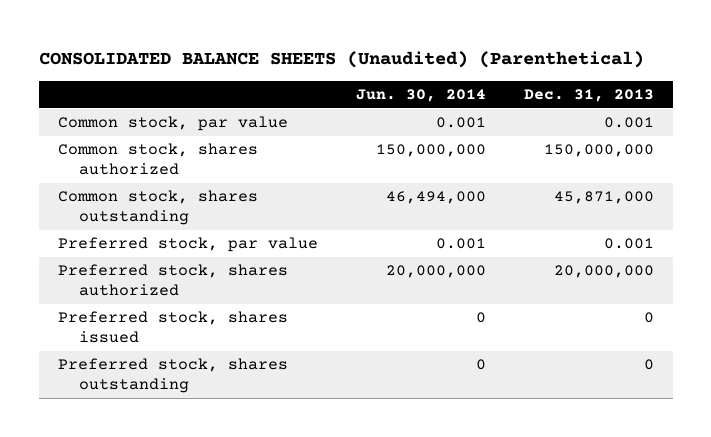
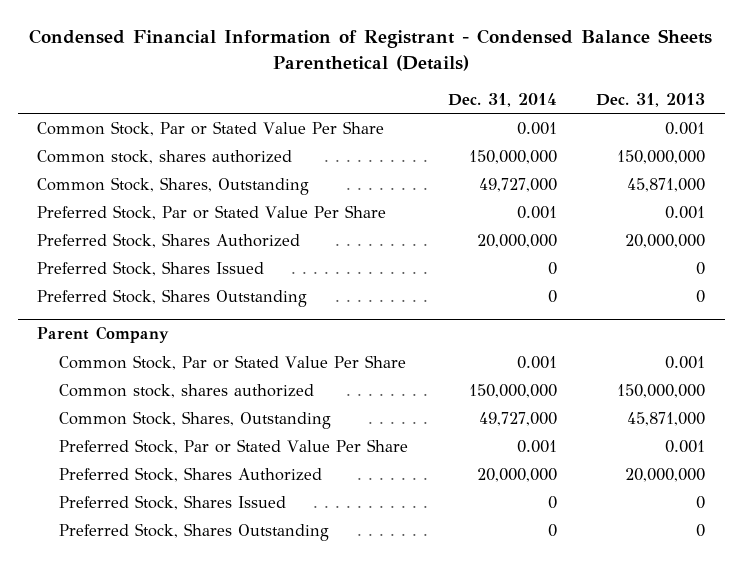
- CONSOLIDATED BALANCE SHEETS (Unaudited) (Parenthetical)
+ Condensed Financial Information of Registrant - Condensed Balance Sheets Parenthetical (Details)
- | Jun. 30, 2014 | Dec. 31, 2013
+ | Dec. 31, 2014 | Dec. 31, 2013
- Common stock, par value | 0.001 | 0.001
+ Common Stock, Par or Stated Value Per Share | 0.001 | 0.001
- Common stock, shares outstanding | 46,494,000 | 45,871,000
- Preferred stock, par value | 0.001 | 0.001
- Preferred stock, shares authorized | 20,000,000 | 20,000,000
- Preferred stock, shares issued | 0 | 0
- Preferred stock, shares outstanding | 0 | 0
+ Common Stock, Shares, Outstanding | 49,727,000 | 45,871,000
+ Preferred Stock, Par or Stated Value Per Share | 0.001 | 0.001
+ Preferred Stock, Shares Authorized | 20,000,000 | 20,000,000
+ Preferred Stock, Shares Issued | 0 | 0
+ Preferred Stock, Shares Outstanding | 0 | 0
+ Parent Company
+ Common Stock, Par or Stated Value Per Share | 0.001 | 0.001
+ Common stock, shares authorized | 150,000,000 | 150,000,000
+ Common Stock, Shares, Outstanding | 49,727,000 | 45,871,000
+ Preferred Stock, Par or Stated Value Per Share | 0.001 | 0.001
+ Preferred Stock, Shares Authorized | 20,000,000 | 20,000,000
+ Preferred Stock, Shares Issued | 0 | 0
+ Preferred Stock, Shares Outstanding | 0 | 0

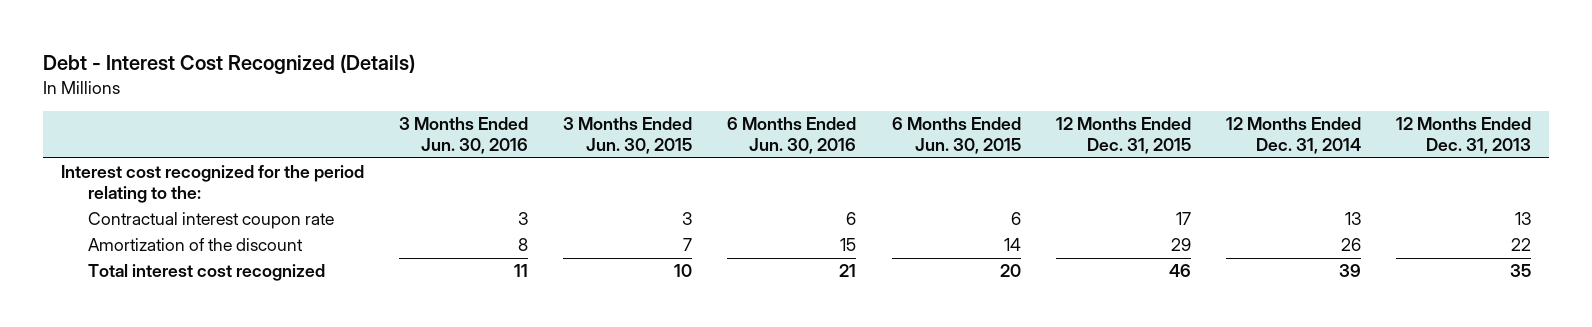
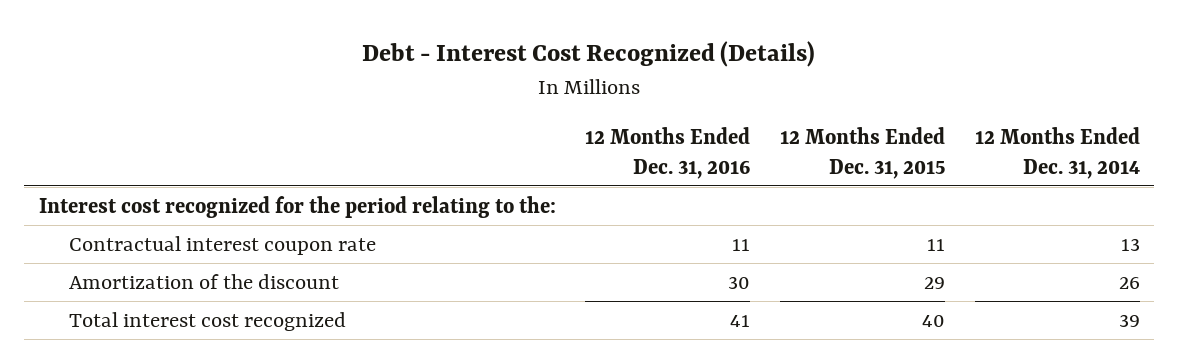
- | 3 Months Ended Jun. 30, 2016 | 3 Months Ended Jun. 30, 2015 | 6 Months Ended Jun. 30, 2016 | 6 Months Ended Jun. 30, 2015 | 12 Months Ended Dec. 31, 2015 | 12 Months Ended Dec. 31, 2014 | 12 Months Ended Dec. 31, 2013
+ | 12 Months Ended Dec. 31, 2016 | 12 Months Ended Dec. 31, 2015 | 12 Months Ended Dec. 31, 2014
- Contractual interest coupon rate | 3 | 3 | 6 | 6 | 17 | 13 | 13
+ Contractual interest coupon rate | 11 | 11 | 13
- Total interest cost recognized | 11 | 10 | 21 | 20 | 46 | 39 | 35
+ Total interest cost recognized | 41 | 40 | 39

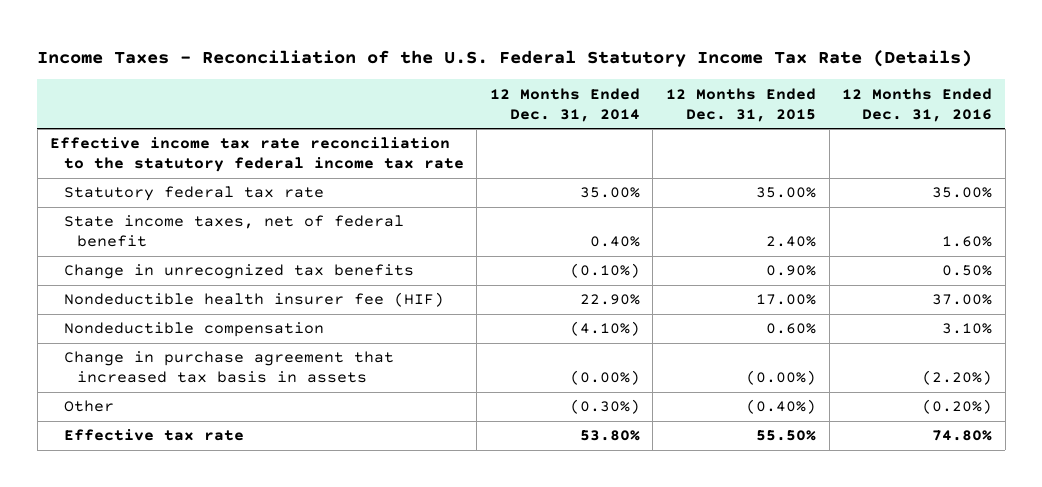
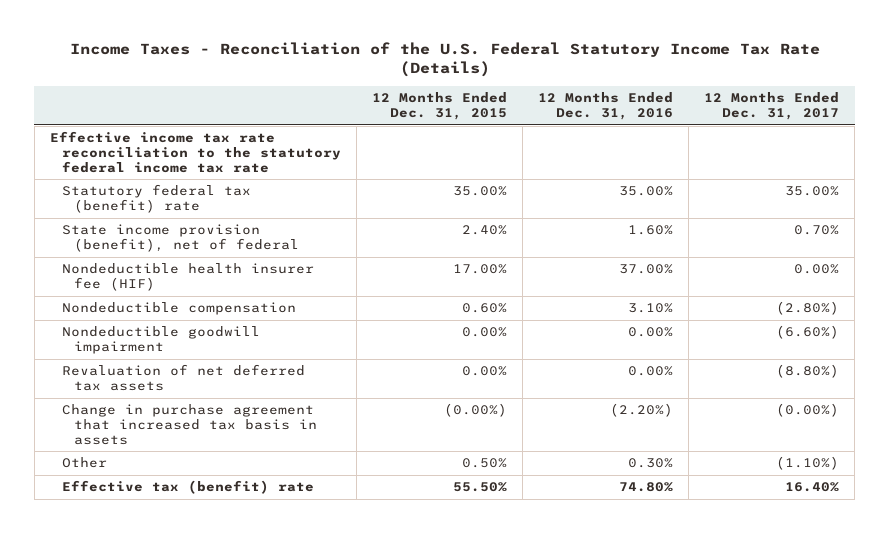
- | 12 Months Ended Dec. 31, 2014 | 12 Months Ended Dec. 31, 2015 | 12 Months Ended Dec. 31, 2016
+ | 12 Months Ended Dec. 31, 2015 | 12 Months Ended Dec. 31, 2016 | 12 Months Ended Dec. 31, 2017
- Statutory federal tax rate | 35.00% | 35.00% | 35.00%
- State income taxes, net of federal benefit | 0.40% | 2.40% | 1.60%
- Change in unrecognized tax benefits | (0.10%) | 0.90% | 0.50%
+ Statutory federal tax (benefit) rate | 35.00% | 35.00% | 35.00%
+ State income provision (benefit), net of federal | 2.40% | 1.60% | 0.70%
+ Nondeductible goodwill impairment | 0.00% | 0.00% | (6.60%)
+ Revaluation of net deferred tax assets | 0.00% | 0.00% | (8.80%)
- Other | (0.30%) | (0.40%) | (0.20%)
- Effective tax rate | 53.80% | 55.50% | 74.80%
+ Other | 0.50% | 0.30% | (1.10%)
+ Effective tax (benefit) rate | 55.50% | 74.80% | 16.40%

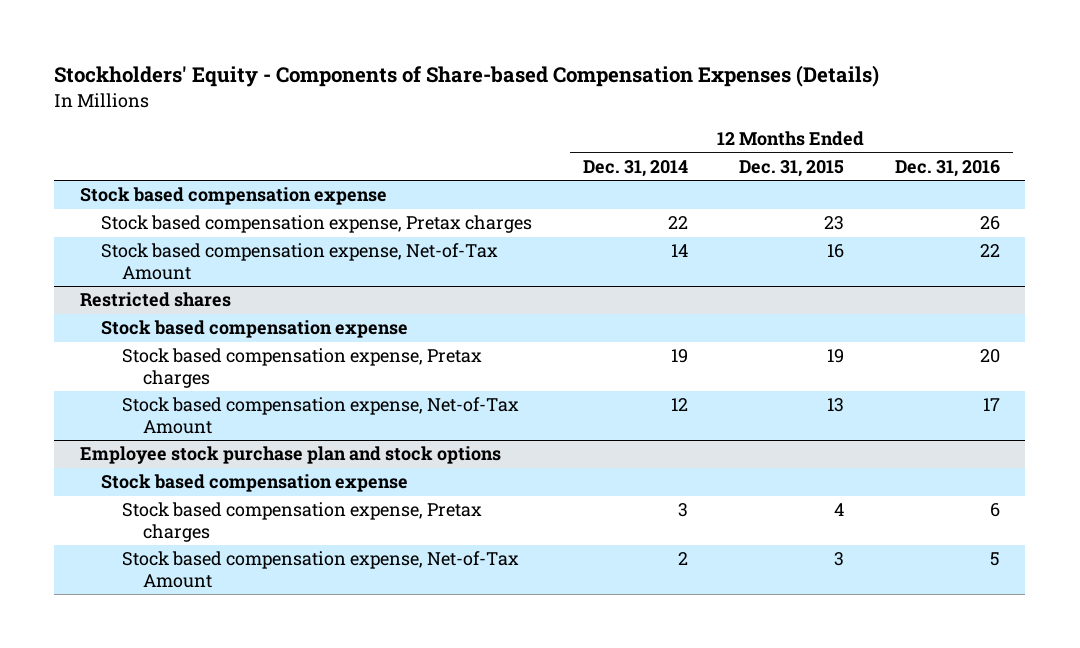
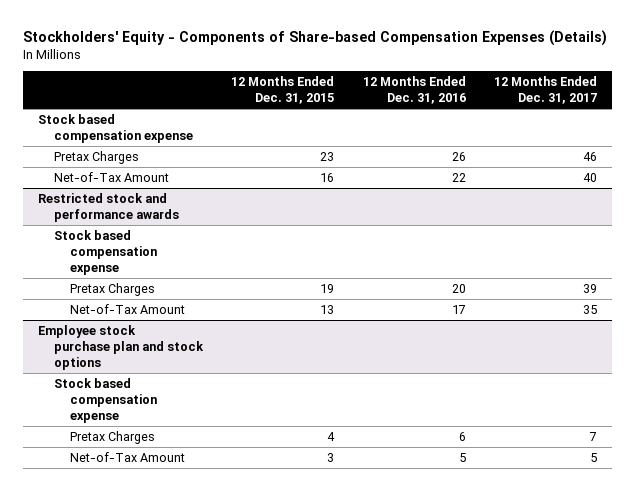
- | 12 Months Ended Dec. 31, 2014 | 12 Months Ended Dec. 31, 2015 | 12 Months Ended Dec. 31, 2016
+ | 12 Months Ended Dec. 31, 2015 | 12 Months Ended Dec. 31, 2016 | 12 Months Ended Dec. 31, 2017
- Stock based compensation expense, Pretax charges | 22 | 23 | 26
- Stock based compensation expense, Net-of-Tax Amount | 14 | 16 | 22
- Restricted shares
+ Pretax Charges | 23 | 26 | 46
+ Net-of-Tax Amount | 16 | 22 | 40
+ Restricted stock and performance awards
- Stock based compensation expense, Pretax charges | 19 | 19 | 20
- Stock based compensation expense, Net-of-Tax Amount | 12 | 13 | 17
+ Pretax Charges | 19 | 20 | 39
+ Net-of-Tax Amount | 13 | 17 | 35
@ Employee stock purchase plan and stock options
- Stock based compensation expense, Pretax charges | 3 | 4 | 6
- Stock based compensation expense, Net-of-Tax Amount | 2 | 3 | 5
+ Pretax Charges | 4 | 6 | 7
+ Net-of-Tax Amount | 3 | 5 | 5

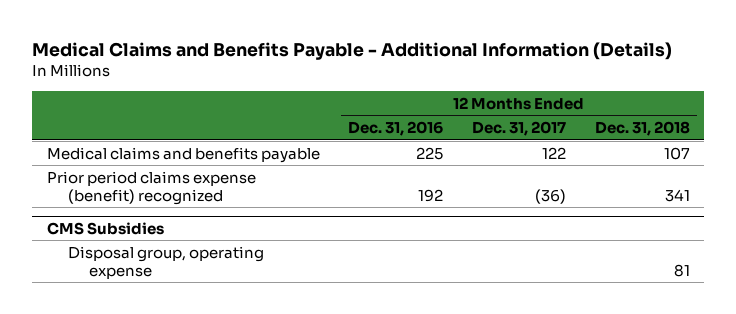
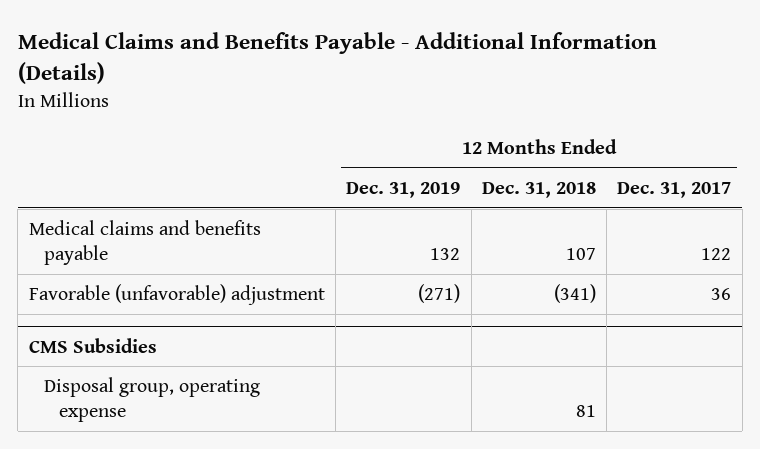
- | 12 Months Ended Dec. 31, 2016 | 12 Months Ended Dec. 31, 2017 | 12 Months Ended Dec. 31, 2018
+ | 12 Months Ended Dec. 31, 2019 | 12 Months Ended Dec. 31, 2018 | 12 Months Ended Dec. 31, 2017
- Prior period claims expense (benefit) recognized | 192 | (36) | 341
+ Favorable (unfavorable) adjustment | (271) | (341) | 36

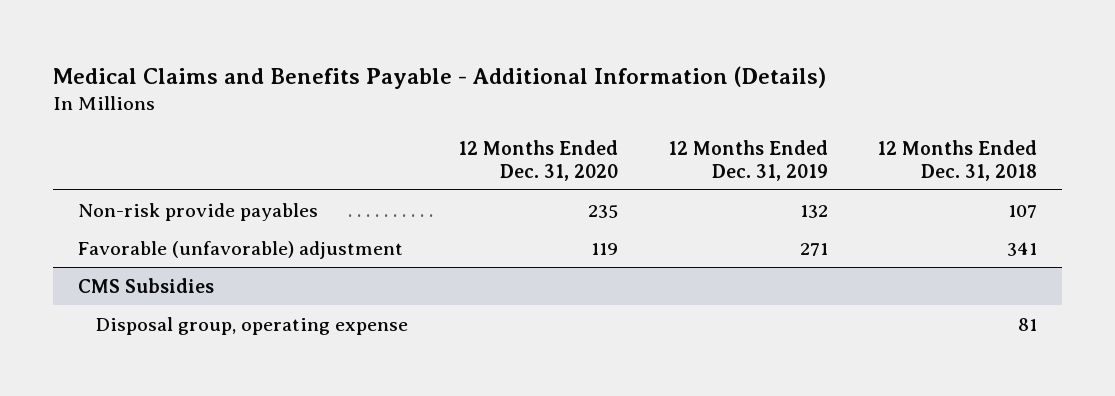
- | 12 Months Ended Dec. 31, 2019 | 12 Months Ended Dec. 31, 2018 | 12 Months Ended Dec. 31, 2017
+ | 12 Months Ended Dec. 31, 2020 | 12 Months Ended Dec. 31, 2019 | 12 Months Ended Dec. 31, 2018
- Medical claims and benefits payable | 132 | 107 | 122
- Favorable (unfavorable) adjustment | (271) | (341) | 36
+ Non-risk provide payables | 235 | 132 | 107
+ Favorable (unfavorable) adjustment | 119 | 271 | 341

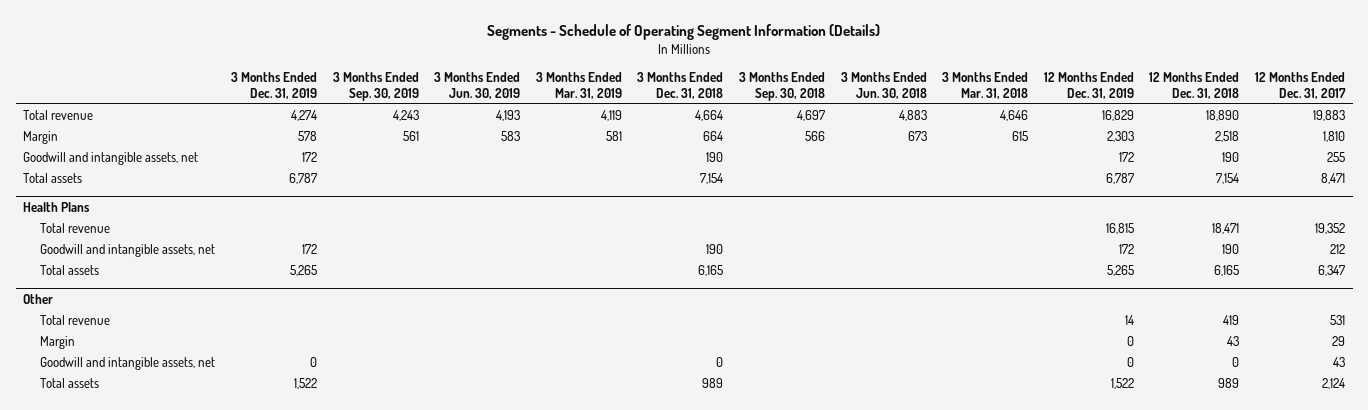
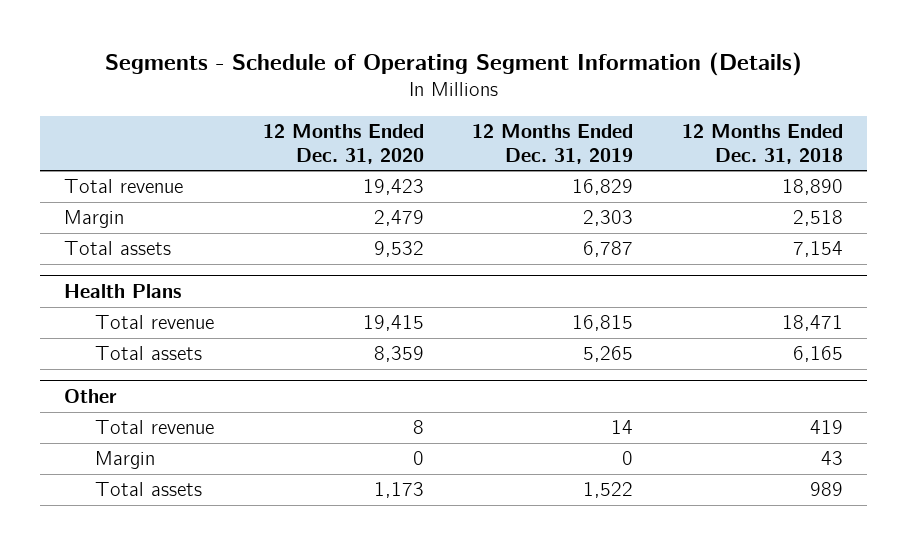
- | 3 Months Ended Dec. 31, 2019 | 3 Months Ended Sep. 30, 2019 | 3 Months Ended Jun. 30, 2019 | 3 Months Ended Mar. 31, 2019 | 3 Months Ended Dec. 31, 2018 | 3 Months Ended Sep. 30, 2018 | 3 Months Ended Jun. 30, 2018 | 3 Months Ended Mar. 31, 2018 | 12 Months Ended Dec. 31, 2019 | 12 Months Ended Dec. 31, 2018 | 12 Months Ended Dec. 31, 2017
+ | 12 Months Ended Dec. 31, 2020 | 12 Months Ended Dec. 31, 2019 | 12 Months Ended Dec. 31, 2018
- Goodwill and intangible assets, net | 172 | | | | 190 | | | | 172 | 190 | 255
@ Health Plans
- Goodwill and intangible assets, net | 172 | | | | 190 | | | | 172 | 190 | 212
@ Other
- Goodwill and intangible assets, net | 0 | | | | 0 | | | | 0 | 0 | 43

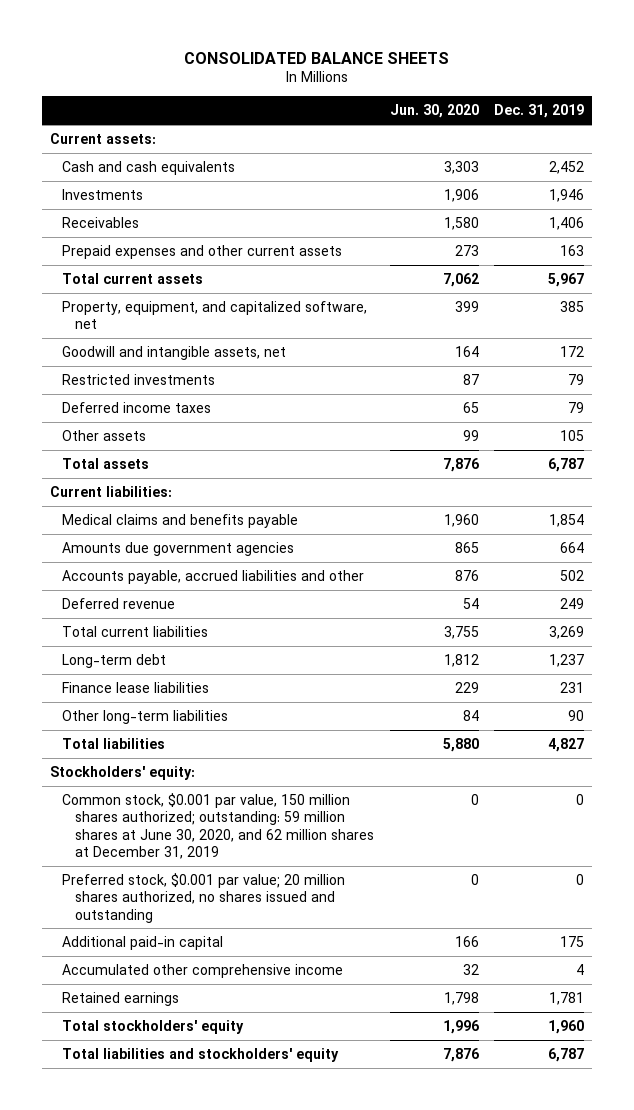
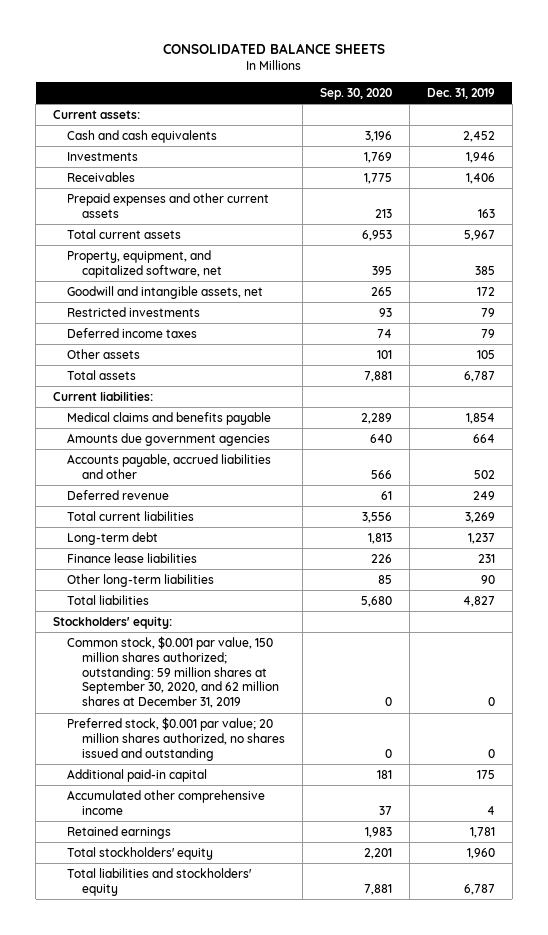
- | Jun. 30, 2020 | Dec. 31, 2019
+ | Sep. 30, 2020 | Dec. 31, 2019
- Common stock, $0.001 par value, 150 million shares authorized; outstanding: 59 million shares at June 30, 2020, and 62 million shares at December 31, 2019 | 0 | 0
+ Common stock, $0.001 par value, 150 million shares authorized; outstanding: 59 million shares at September 30, 2020, and 62 million shares at December 31, 2019 | 0 | 0

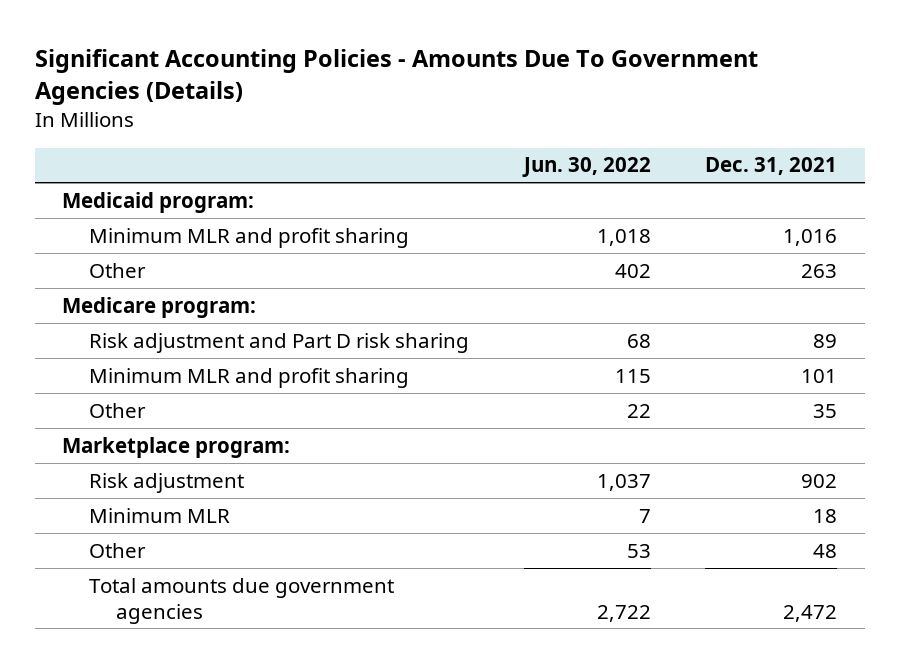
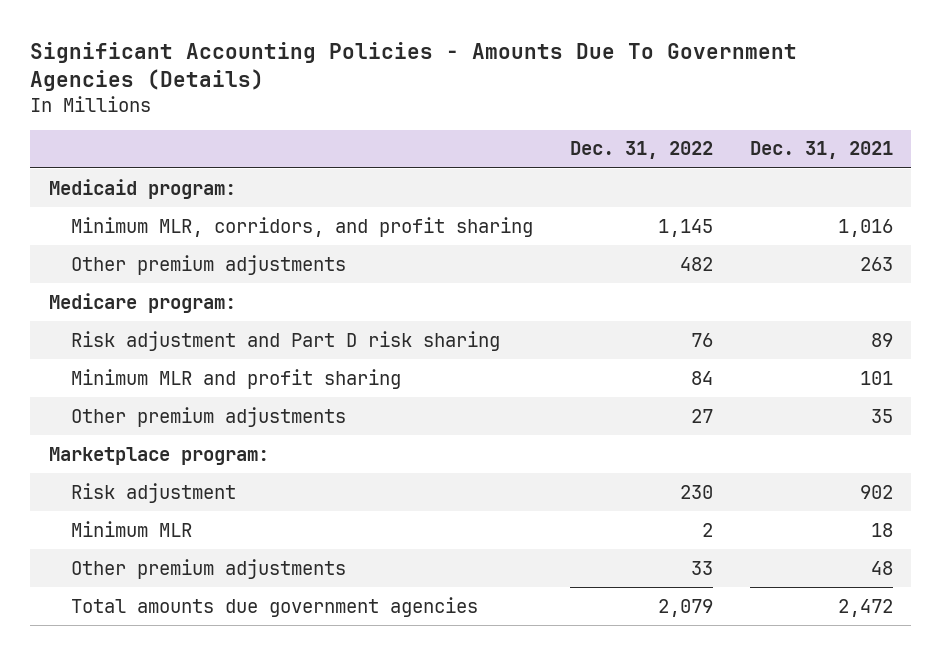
- | Jun. 30, 2022 | Dec. 31, 2021
+ | Dec. 31, 2022 | Dec. 31, 2021
- Minimum MLR and profit sharing | 1,018 | 1,016
- Other | 402 | 263
+ Minimum MLR, corridors, and profit sharing | 1,145 | 1,016
+ Other premium adjustments | 482 | 263
- Other | 22 | 35
+ Other premium adjustments | 27 | 35
- Other | 53 | 48
+ Other premium adjustments | 33 | 48

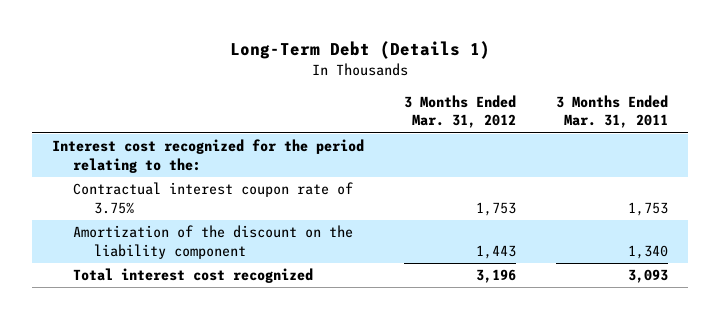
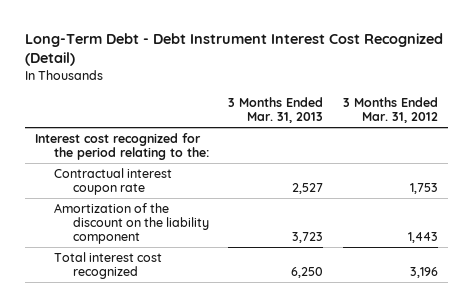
- Long-Term Debt (Details 1)
+ Long-Term Debt - Debt Instrument Interest Cost Recognized (Detail)
- | 3 Months Ended Mar. 31, 2012 | 3 Months Ended Mar. 31, 2011
+ | 3 Months Ended Mar. 31, 2013 | 3 Months Ended Mar. 31, 2012
- Contractual interest coupon rate of 3.75% | 1,753 | 1,753
+ Contractual interest coupon rate | 2,527 | 1,753

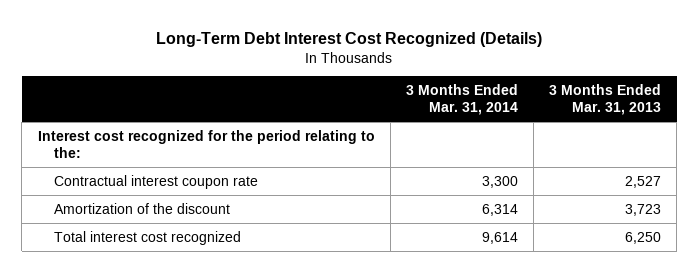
- Long-Term Debt - Debt Instrument Interest Cost Recognized (Detail)
+ Long-Term Debt Interest Cost Recognized (Details)
- | 3 Months Ended Mar. 31, 2013 | 3 Months Ended Mar. 31, 2012
+ | 3 Months Ended Mar. 31, 2014 | 3 Months Ended Mar. 31, 2013
- Amortization of the discount on the liability component | 3,723 | 1,443
+ Amortization of the discount | 6,314 | 3,723

